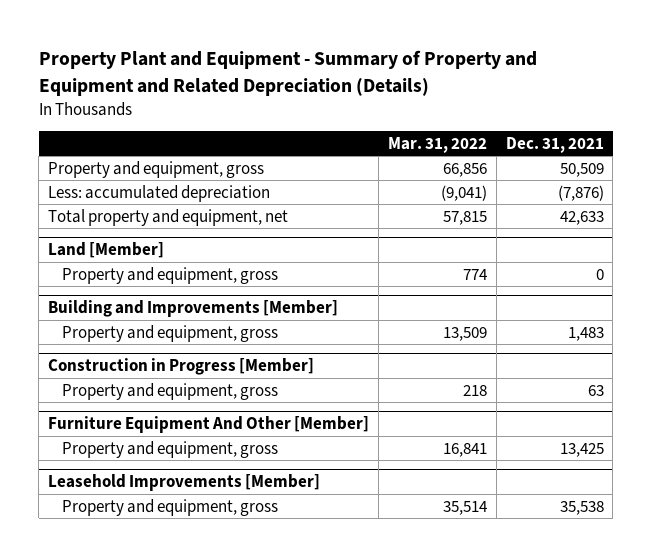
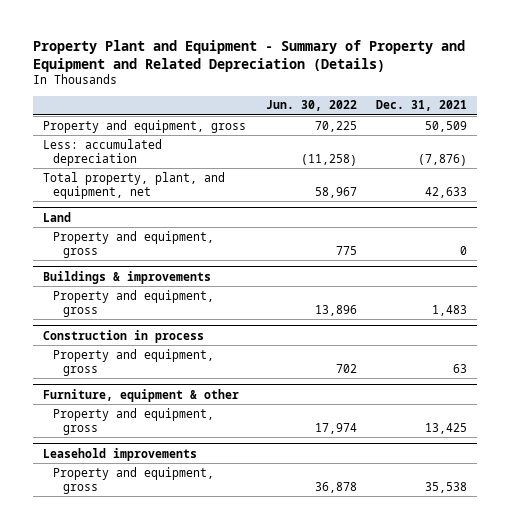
- | Mar. 31, 2022 | Dec. 31, 2021
+ | Jun. 30, 2022 | Dec. 31, 2021
- Total property and equipment, net | 57,815 | 42,633
- Land [Member]
+ Total property, plant, and equipment, net | 58,967 | 42,633
+ Land
- Building and Improvements [Member]
+ Buildings & improvements
- Construction in Progress [Member]
+ Construction in process
- Furniture Equipment And Other [Member]
+ Furniture, equipment & other
- Leasehold Improvements [Member]
+ Leasehold improvements

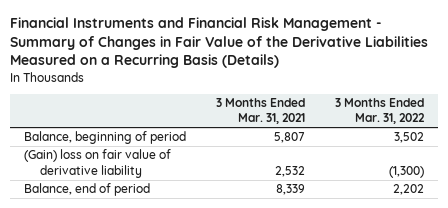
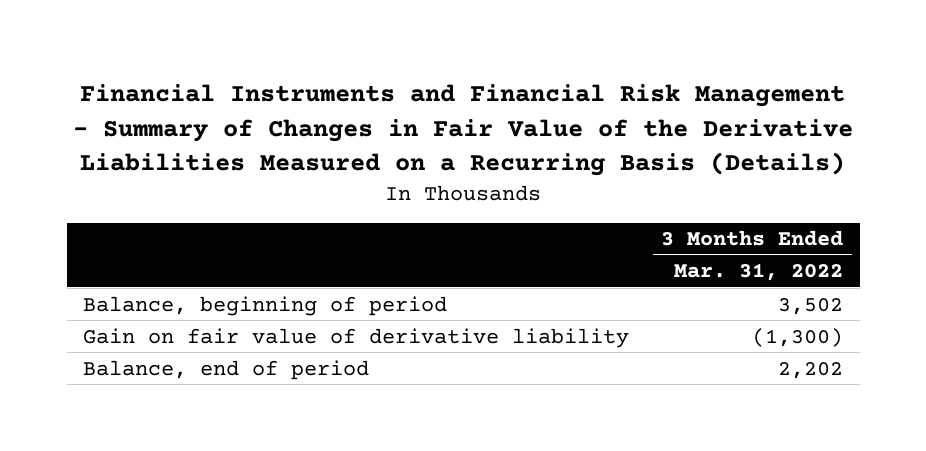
- | 3 Months Ended Mar. 31, 2021 | 3 Months Ended Mar. 31, 2022
+ | 3 Months Ended Mar. 31, 2022
- (Gain) loss on fair value of derivative liability | 2,532 | (1,300)
+ Gain on fair value of derivative liability | (1,300)

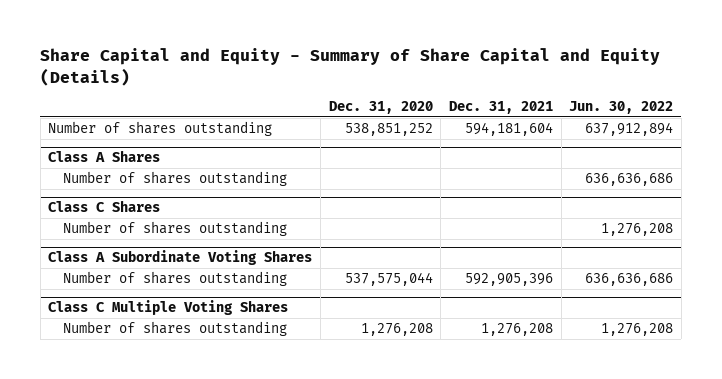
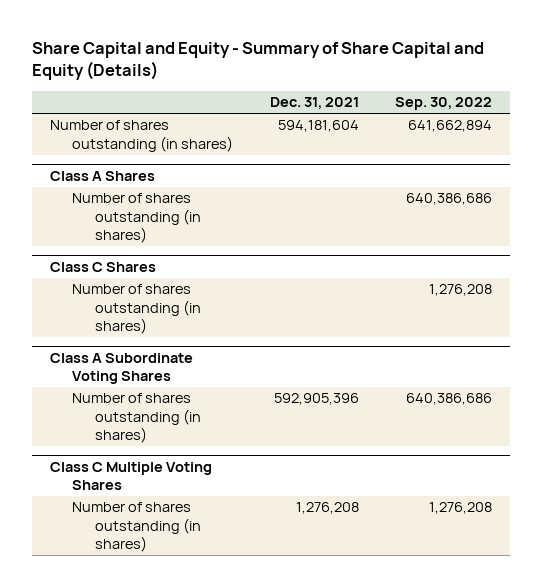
- | Dec. 31, 2020 | Dec. 31, 2021 | Jun. 30, 2022
+ | Dec. 31, 2021 | Sep. 30, 2022
- Number of shares outstanding | 538,851,252 | 594,181,604 | 637,912,894
+ Number of shares outstanding (in shares) | 594,181,604 | 641,662,894
@ Class A Shares
- Number of shares outstanding | | | 636,636,686
+ Number of shares outstanding (in shares) | | 640,386,686
@ Class C Shares
- Number of shares outstanding | | | 1,276,208
+ Number of shares outstanding (in shares) | | 1,276,208
@ Class A Subordinate Voting Shares
- Number of shares outstanding | 537,575,044 | 592,905,396 | 636,636,686
+ Number of shares outstanding (in shares) | 592,905,396 | 640,386,686
@ Class C Multiple Voting Shares
- Number of shares outstanding | 1,276,208 | 1,276,208 | 1,276,208
+ Number of shares outstanding (in shares) | 1,276,208 | 1,276,208

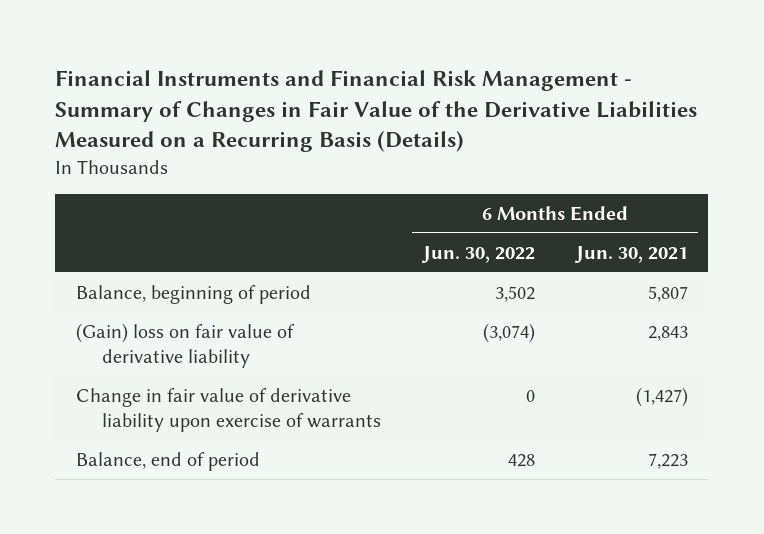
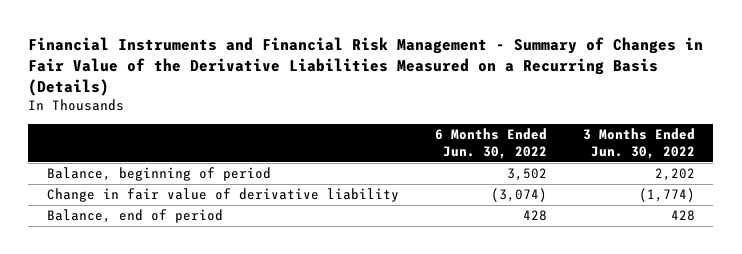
- | 6 Months Ended Jun. 30, 2022 | 6 Months Ended Jun. 30, 2021
+ | 6 Months Ended Jun. 30, 2022 | 3 Months Ended Jun. 30, 2022
- (Gain) loss on fair value of derivative liability | (3,074) | 2,843
- Change in fair value of derivative liability upon exercise of warrants | 0 | (1,427)
+ Change in fair value of derivative liability | (3,074) | (1,774)

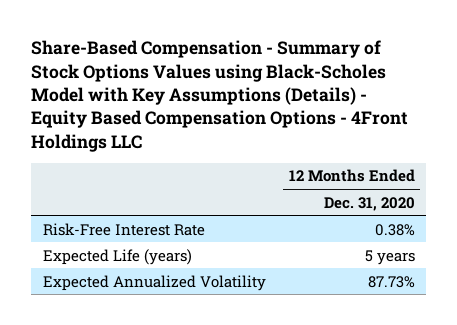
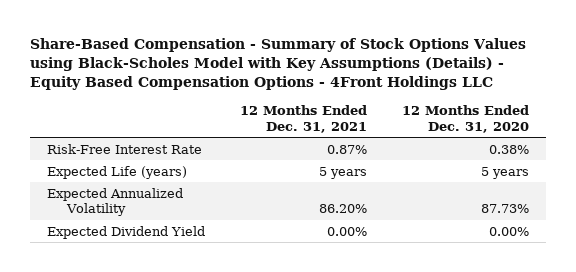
- | 12 Months Ended Dec. 31, 2020
+ | 12 Months Ended Dec. 31, 2021 | 12 Months Ended Dec. 31, 2020
+ Expected Dividend Yield | 0.00% | 0.00%

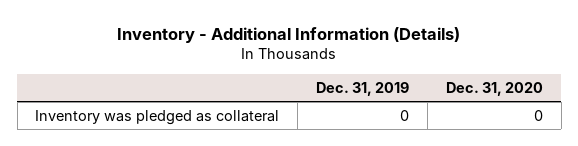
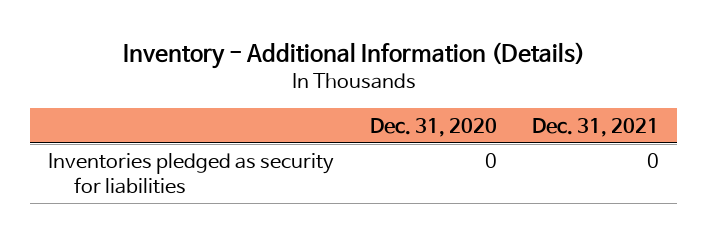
- | Dec. 31, 2019 | Dec. 31, 2020
+ | Dec. 31, 2020 | Dec. 31, 2021
- Inventory was pledged as collateral | 0 | 0
+ Inventories pledged as security for liabilities | 0 | 0

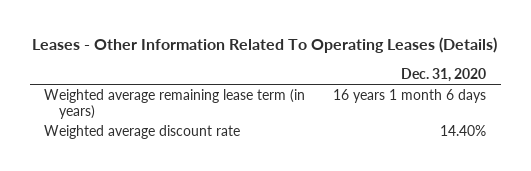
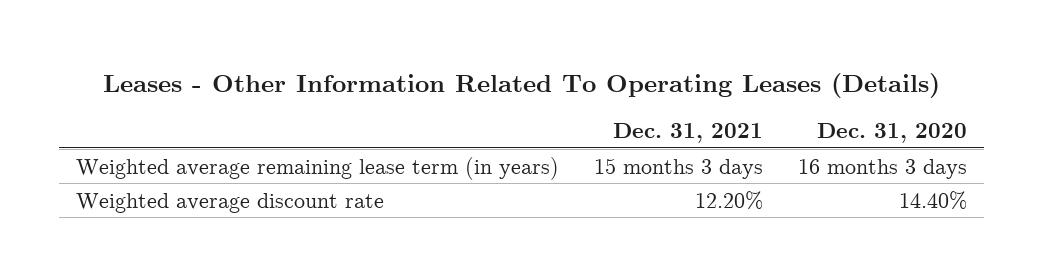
- | Dec. 31, 2020
+ | Dec. 31, 2021 | Dec. 31, 2020
- Weighted average remaining lease term (in years) | 16 years 1 month 6 days
+ Weighted average remaining lease term (in years) | 15 months 3 days | 16 months 3 days

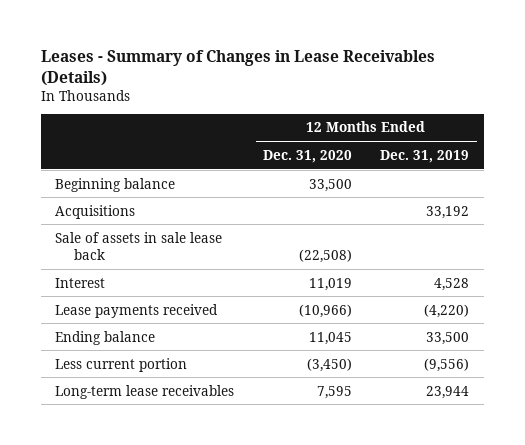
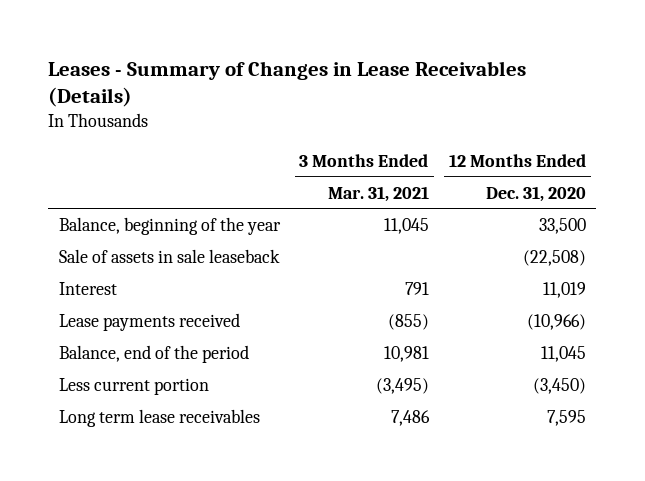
- | 12 Months Ended Dec. 31, 2020 | 12 Months Ended Dec. 31, 2019
+ | 3 Months Ended Mar. 31, 2021 | 12 Months Ended Dec. 31, 2020
- Beginning balance | 33,500 |
- Acquisitions | | 33,192
- Sale of assets in sale lease back | (22,508) |
+ Balance, beginning of the year | 11,045 | 33,500
+ Sale of assets in sale leaseback | | (22,508)
- Ending balance | 11,045 | 33,500
+ Balance, end of the period | 10,981 | 11,045
- Long-term lease receivables | 7,595 | 23,944
+ Long term lease receivables | 7,486 | 7,595

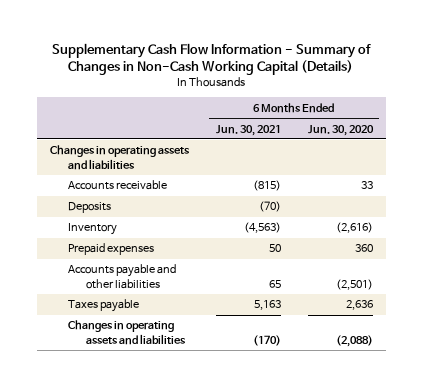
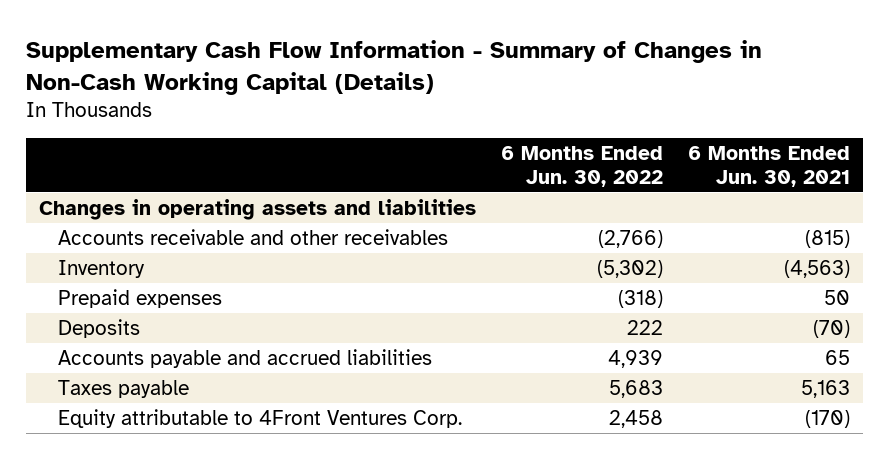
- | 6 Months Ended Jun. 30, 2021 | 6 Months Ended Jun. 30, 2020
+ | 6 Months Ended Jun. 30, 2022 | 6 Months Ended Jun. 30, 2021
- Accounts receivable | (815) | 33
+ Accounts receivable and other receivables | (2,766) | (815)
- Accounts payable and other liabilities | 65 | (2,501)
moved down: Deposits | 222 | (70)
+ Accounts payable and accrued liabilities | 4,939 | 65
- Changes in operating assets and liabilities | (170) | (2,088)
+ Equity attributable to 4Front Ventures Corp. | 2,458 | (170)

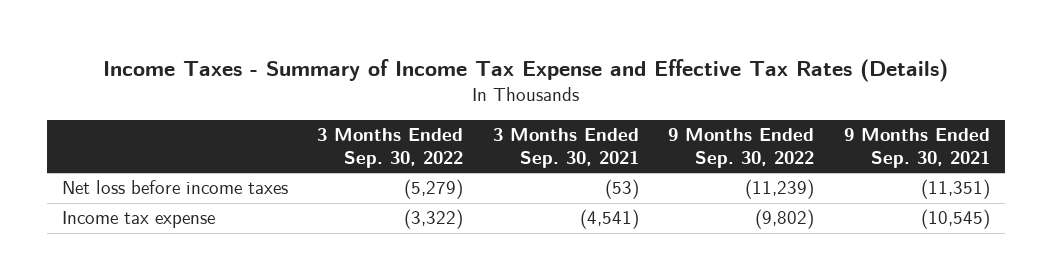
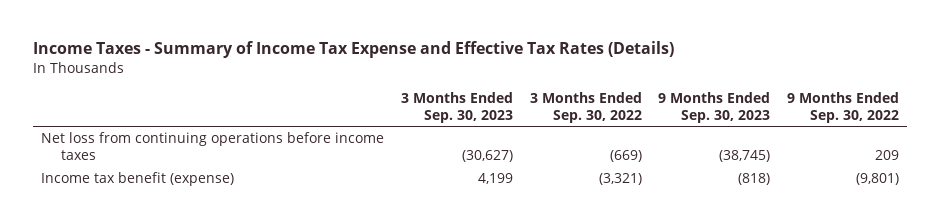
- | 3 Months Ended Sep. 30, 2022 | 3 Months Ended Sep. 30, 2021 | 9 Months Ended Sep. 30, 2022 | 9 Months Ended Sep. 30, 2021
+ | 3 Months Ended Sep. 30, 2023 | 3 Months Ended Sep. 30, 2022 | 9 Months Ended Sep. 30, 2023 | 9 Months Ended Sep. 30, 2022
- Net loss before income taxes | (5,279) | (53) | (11,239) | (11,351)
- Income tax expense | (3,322) | (4,541) | (9,802) | (10,545)
+ Net loss from continuing operations before income taxes | (30,627) | (669) | (38,745) | 209
+ Income tax benefit (expense) | 4,199 | (3,321) | (818) | (9,801)

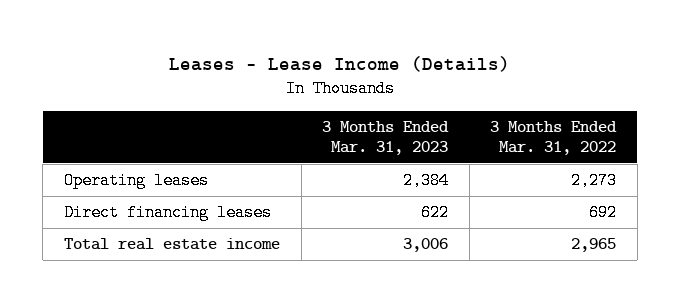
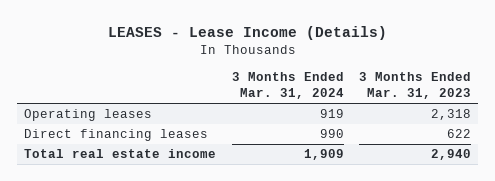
- Leases - Lease Income (Details)
+ LEASES - Lease Income (Details)
- | 3 Months Ended Mar. 31, 2023 | 3 Months Ended Mar. 31, 2022
+ | 3 Months Ended Mar. 31, 2024 | 3 Months Ended Mar. 31, 2023
- Operating leases | 2,384 | 2,273
+ Operating leases | 919 | 2,318
- Total real estate income | 3,006 | 2,965
+ Total real estate income | 1,909 | 2,940

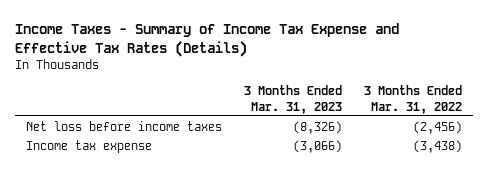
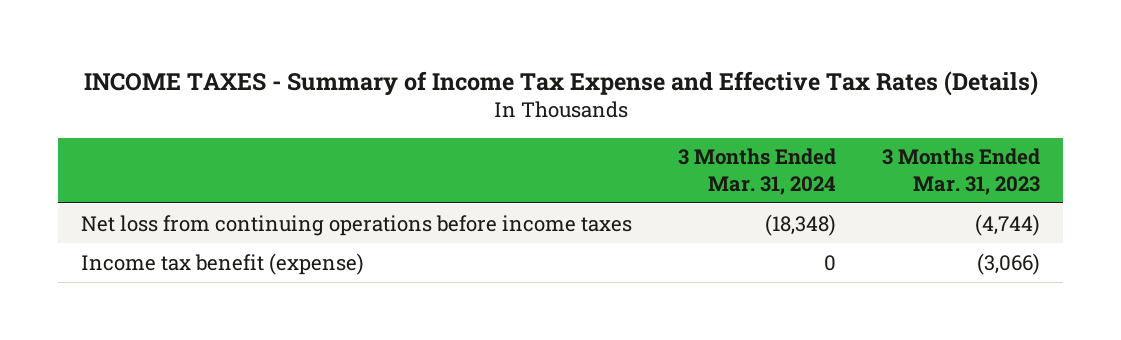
- Income Taxes - Summary of Income Tax Expense and Effective Tax Rates (Details)
+ INCOME TAXES - Summary of Income Tax Expense and Effective Tax Rates (Details)
- | 3 Months Ended Mar. 31, 2023 | 3 Months Ended Mar. 31, 2022
+ | 3 Months Ended Mar. 31, 2024 | 3 Months Ended Mar. 31, 2023
- Net loss before income taxes | (8,326) | (2,456)
- Income tax expense | (3,066) | (3,438)
+ Net loss from continuing operations before income taxes | (18,348) | (4,744)
+ Income tax benefit (expense) | 0 | (3,066)

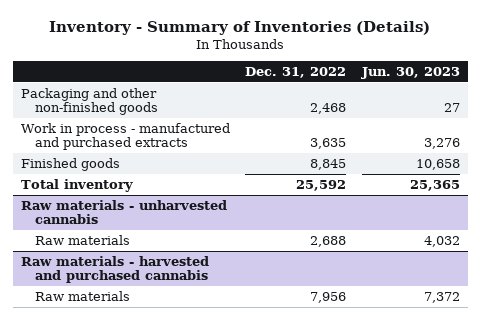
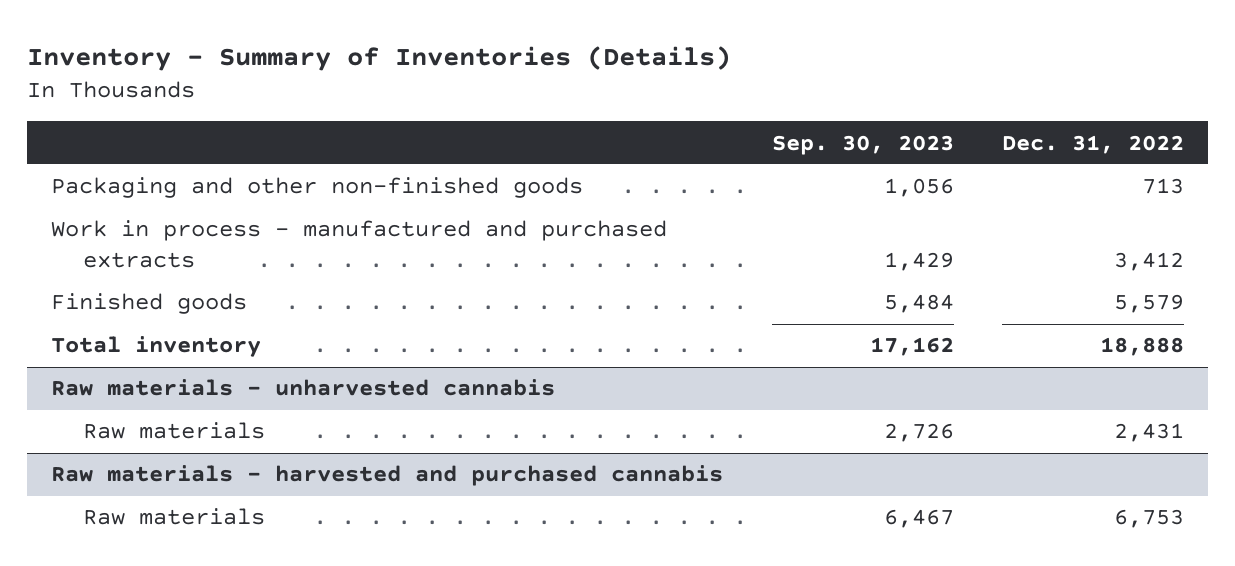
- | Dec. 31, 2022 | Jun. 30, 2023
+ | Sep. 30, 2023 | Dec. 31, 2022
- Packaging and other non-finished goods | 2,468 | 27
- Work in process - manufactured and purchased extracts | 3,635 | 3,276
- Finished goods | 8,845 | 10,658
- Total inventory | 25,592 | 25,365
+ Packaging and other non-finished goods | 1,056 | 713
+ Work in process - manufactured and purchased extracts | 1,429 | 3,412
+ Finished goods | 5,484 | 5,579
+ Total inventory | 17,162 | 18,888
@ Raw materials - unharvested cannabis
- Raw materials | 2,688 | 4,032
+ Raw materials | 2,726 | 2,431
@ Raw materials - harvested and purchased cannabis
- Raw materials | 7,956 | 7,372
+ Raw materials | 6,467 | 6,753

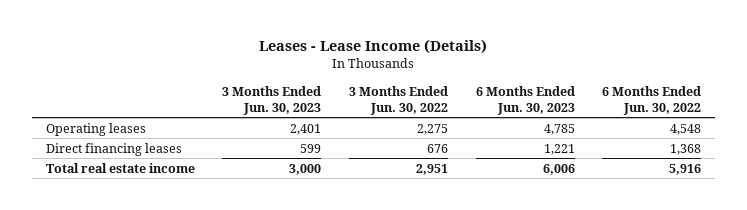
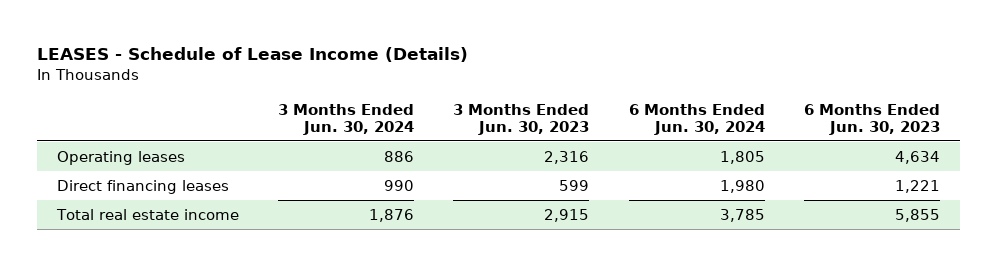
- Leases - Lease Income (Details)
+ LEASES - Schedule of Lease Income (Details)
- | 3 Months Ended Jun. 30, 2023 | 3 Months Ended Jun. 30, 2022 | 6 Months Ended Jun. 30, 2023 | 6 Months Ended Jun. 30, 2022
+ | 3 Months Ended Jun. 30, 2024 | 3 Months Ended Jun. 30, 2023 | 6 Months Ended Jun. 30, 2024 | 6 Months Ended Jun. 30, 2023
- Operating leases | 2,401 | 2,275 | 4,785 | 4,548
+ Operating leases | 886 | 2,316 | 1,805 | 4,634
- Total real estate income | 3,000 | 2,951 | 6,006 | 5,916
+ Total real estate income | 1,876 | 2,915 | 3,785 | 5,855

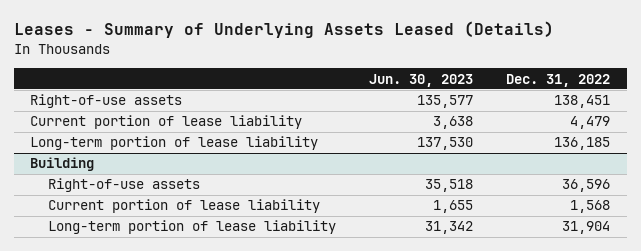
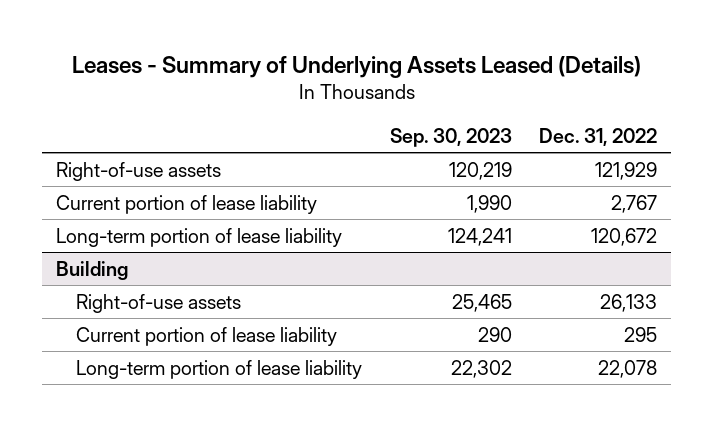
- | Jun. 30, 2023 | Dec. 31, 2022
+ | Sep. 30, 2023 | Dec. 31, 2022
- Right-of-use assets | 135,577 | 138,451
- Current portion of lease liability | 3,638 | 4,479
- Long-term portion of lease liability | 137,530 | 136,185
+ Right-of-use assets | 120,219 | 121,929
+ Current portion of lease liability | 1,990 | 2,767
+ Long-term portion of lease liability | 124,241 | 120,672
@ Building
- Right-of-use assets | 35,518 | 36,596
- Current portion of lease liability | 1,655 | 1,568
- Long-term portion of lease liability | 31,342 | 31,904
+ Right-of-use assets | 25,465 | 26,133
+ Current portion of lease liability | 290 | 295
+ Long-term portion of lease liability | 22,302 | 22,078

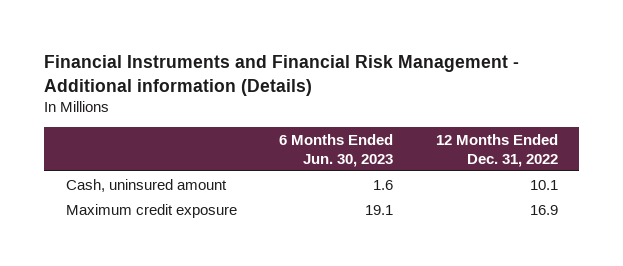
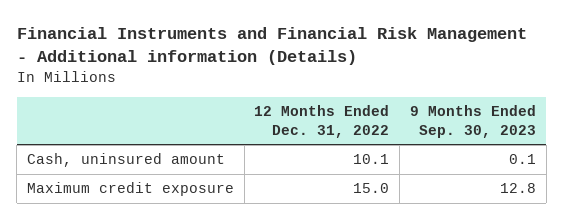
- | 6 Months Ended Jun. 30, 2023 | 12 Months Ended Dec. 31, 2022
+ | 12 Months Ended Dec. 31, 2022 | 9 Months Ended Sep. 30, 2023
- Maximum credit exposure | 19.1 | 16.9
+ Maximum credit exposure | 15.0 | 12.8

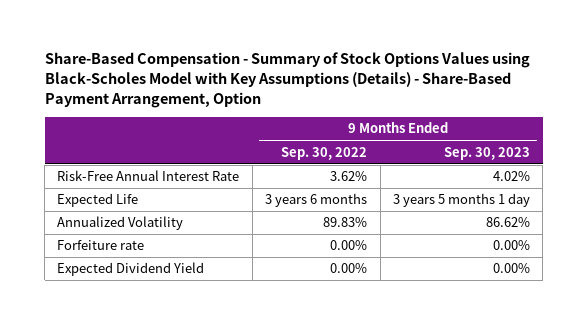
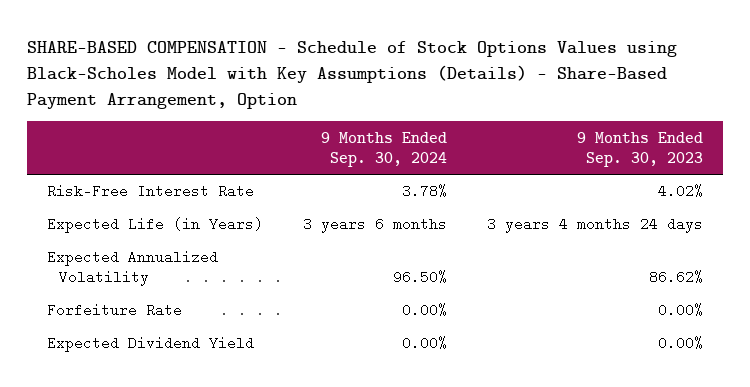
- Share-Based Compensation - Summary of Stock Options Values using Black-Scholes Model with Key Assumptions (Details) - Share-Based Payment Arrangement, Option
+ SHARE-BASED COMPENSATION - Schedule of Stock Options Values using Black-Scholes Model with Key Assumptions (Details) - Share-Based Payment Arrangement, Option
- | 9 Months Ended Sep. 30, 2022 | 9 Months Ended Sep. 30, 2023
+ | 9 Months Ended Sep. 30, 2024 | 9 Months Ended Sep. 30, 2023
- Risk-Free Annual Interest Rate | 3.62% | 4.02%
- Expected Life | 3 years 6 months | 3 years 5 months 1 day
- Annualized Volatility | 89.83% | 86.62%
- Forfeiture rate | 0.00% | 0.00%
+ Risk-Free Interest Rate | 3.78% | 4.02%
+ Expected Life (in Years) | 3 years 6 months | 3 years 4 months 24 days
+ Expected Annualized Volatility | 96.50% | 86.62%
+ Forfeiture Rate | 0.00% | 0.00%

